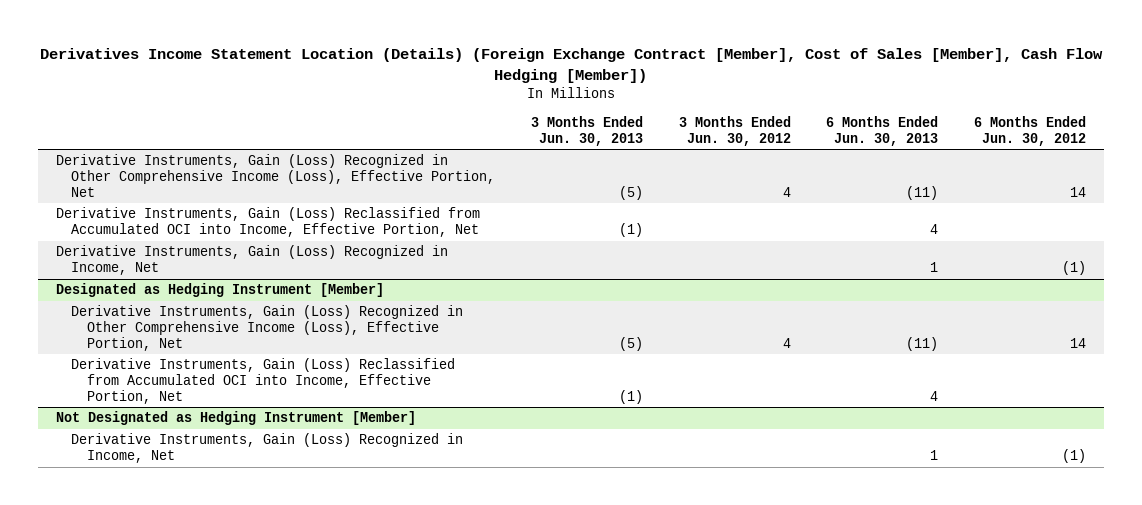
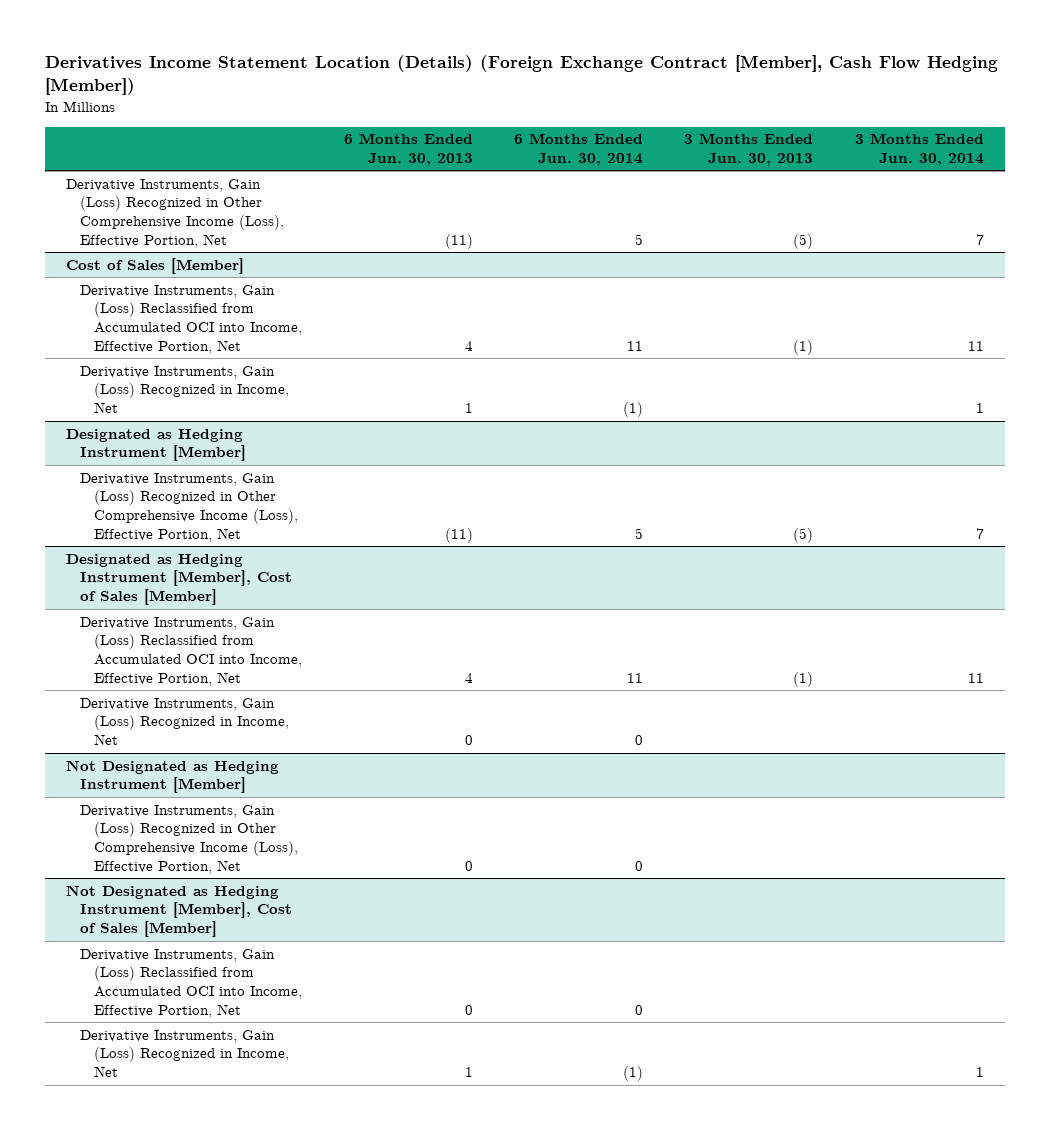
- Derivatives Income Statement Location (Details) (Foreign Exchange Contract [Member], Cost of Sales [Member], Cash Flow Hedging [Member])
+ Derivatives Income Statement Location (Details) (Foreign Exchange Contract [Member], Cash Flow Hedging [Member])
- | 3 Months Ended Jun. 30, 2013 | 3 Months Ended Jun. 30, 2012 | 6 Months Ended Jun. 30, 2013 | 6 Months Ended Jun. 30, 2012
+ | 6 Months Ended Jun. 30, 2013 | 6 Months Ended Jun. 30, 2014 | 3 Months Ended Jun. 30, 2013 | 3 Months Ended Jun. 30, 2014
+ Cost of Sales [Member]
+ Designated as Hedging Instrument [Member], Cost of Sales [Member]
+ Derivative Instruments, Gain (Loss) Recognized in Income, Net | 0 | 0 | |
@ Not Designated as Hedging Instrument [Member]
+ Derivative Instruments, Gain (Loss) Recognized in Other Comprehensive Income (Loss), Effective Portion, Net | 0 | 0 | |
+ Not Designated as Hedging Instrument [Member], Cost of Sales [Member]
+ Derivative Instruments, Gain (Loss) Reclassified from Accumulated OCI into Income, Effective Portion, Net | 0 | 0 | |

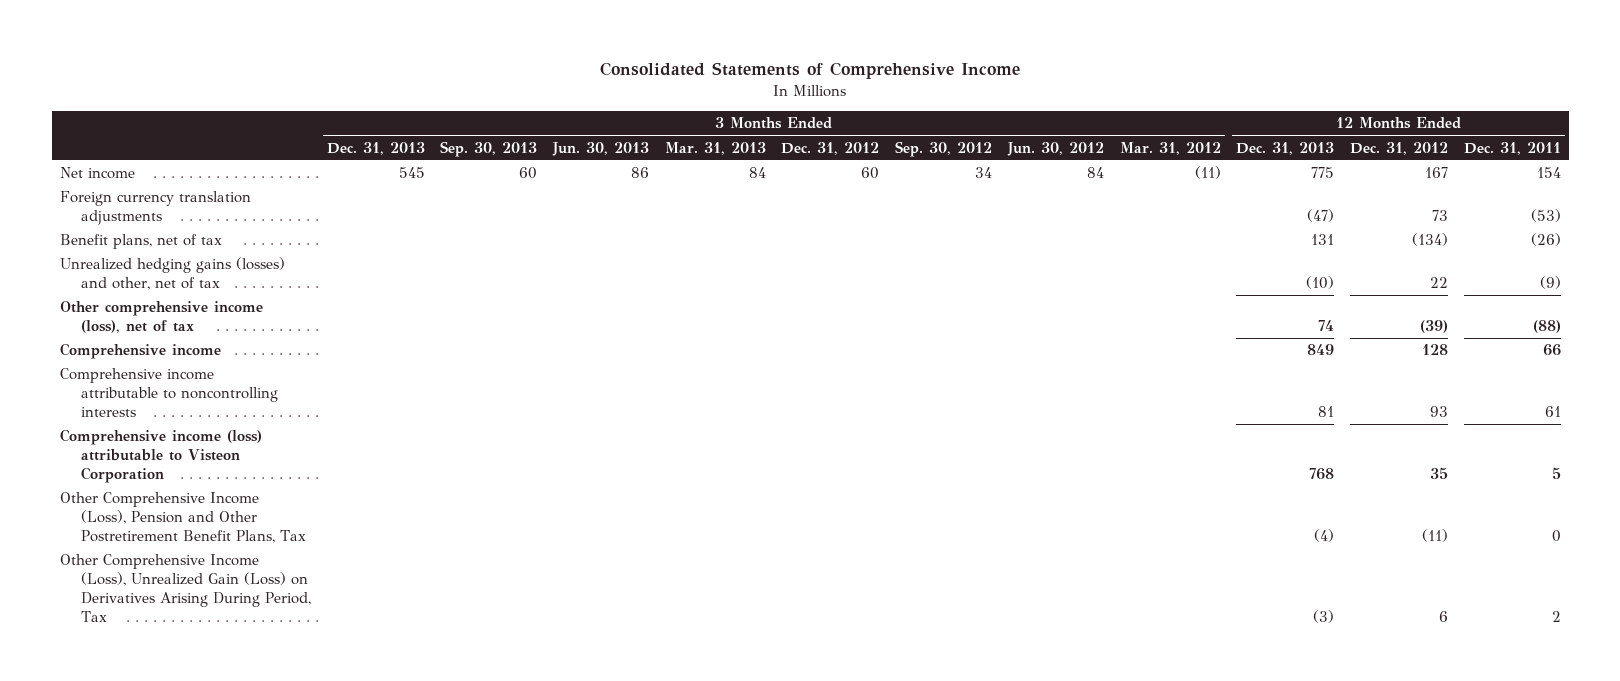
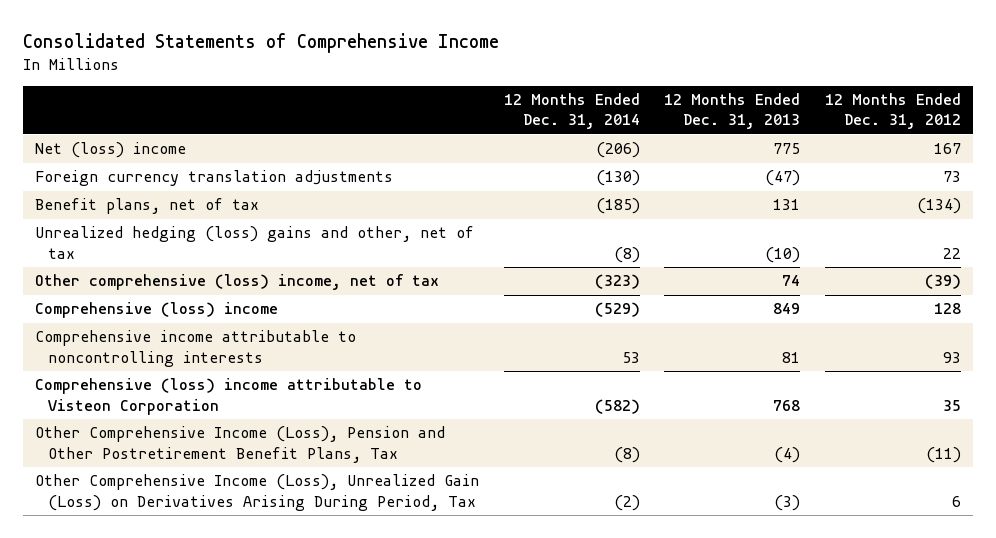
- | 3 Months Ended Dec. 31, 2013 | 3 Months Ended Sep. 30, 2013 | 3 Months Ended Jun. 30, 2013 | 3 Months Ended Mar. 31, 2013 | 3 Months Ended Dec. 31, 2012 | 3 Months Ended Sep. 30, 2012 | 3 Months Ended Jun. 30, 2012 | 3 Months Ended Mar. 31, 2012 | 12 Months Ended Dec. 31, 2013 | 12 Months Ended Dec. 31, 2012 | 12 Months Ended Dec. 31, 2011
+ | 12 Months Ended Dec. 31, 2014 | 12 Months Ended Dec. 31, 2013 | 12 Months Ended Dec. 31, 2012
- Net income | 545 | 60 | 86 | 84 | 60 | 34 | 84 | (11) | 775 | 167 | 154
+ Net (loss) income | (206) | 775 | 167
- Unrealized hedging gains (losses) and other, net of tax | | | | | | | | | (10) | 22 | (9)
- Other comprehensive income (loss), net of tax | | | | | | | | | 74 | (39) | (88)
- Comprehensive income | | | | | | | | | 849 | 128 | 66
+ Unrealized hedging (loss) gains and other, net of tax | (8) | (10) | 22
+ Other comprehensive (loss) income, net of tax | (323) | 74 | (39)
+ Comprehensive (loss) income | (529) | 849 | 128
- Comprehensive income (loss) attributable to Visteon Corporation | | | | | | | | | 768 | 35 | 5
+ Comprehensive (loss) income attributable to Visteon Corporation | (582) | 768 | 35

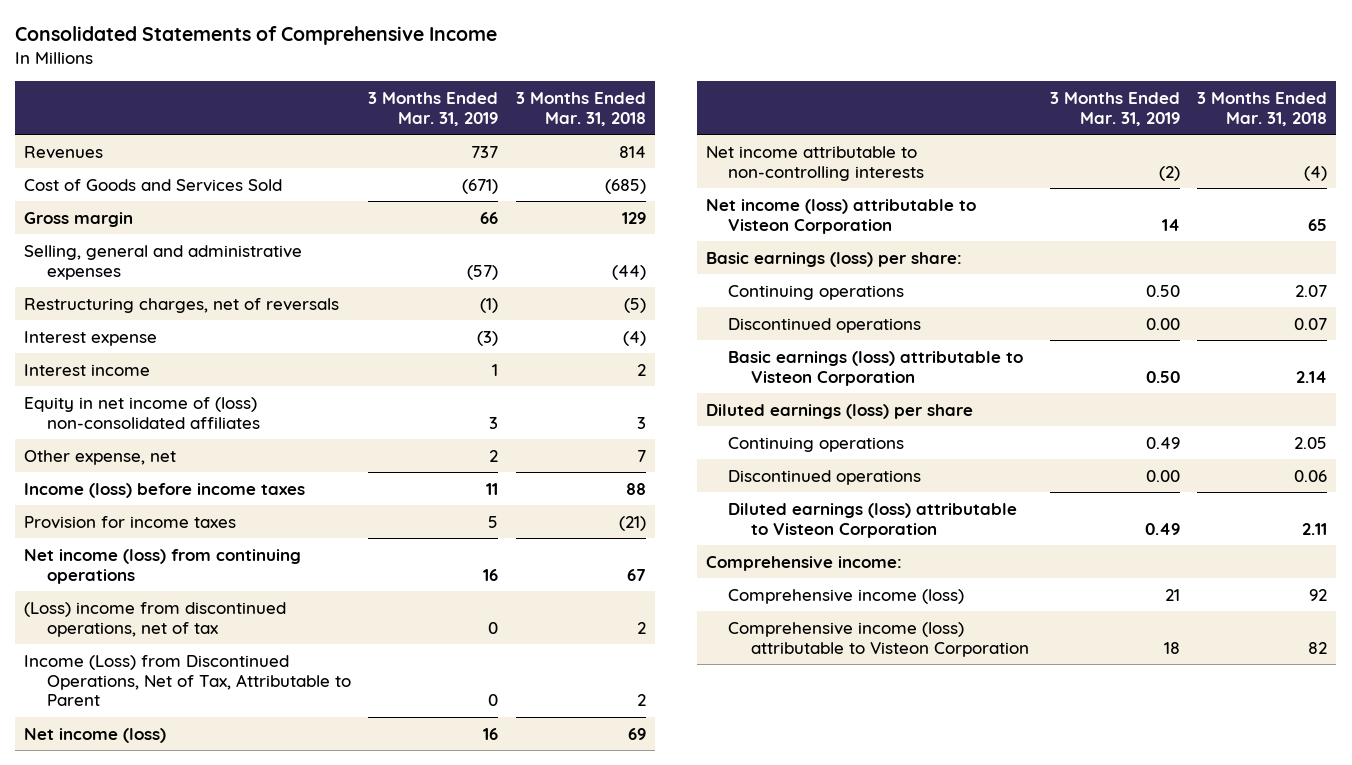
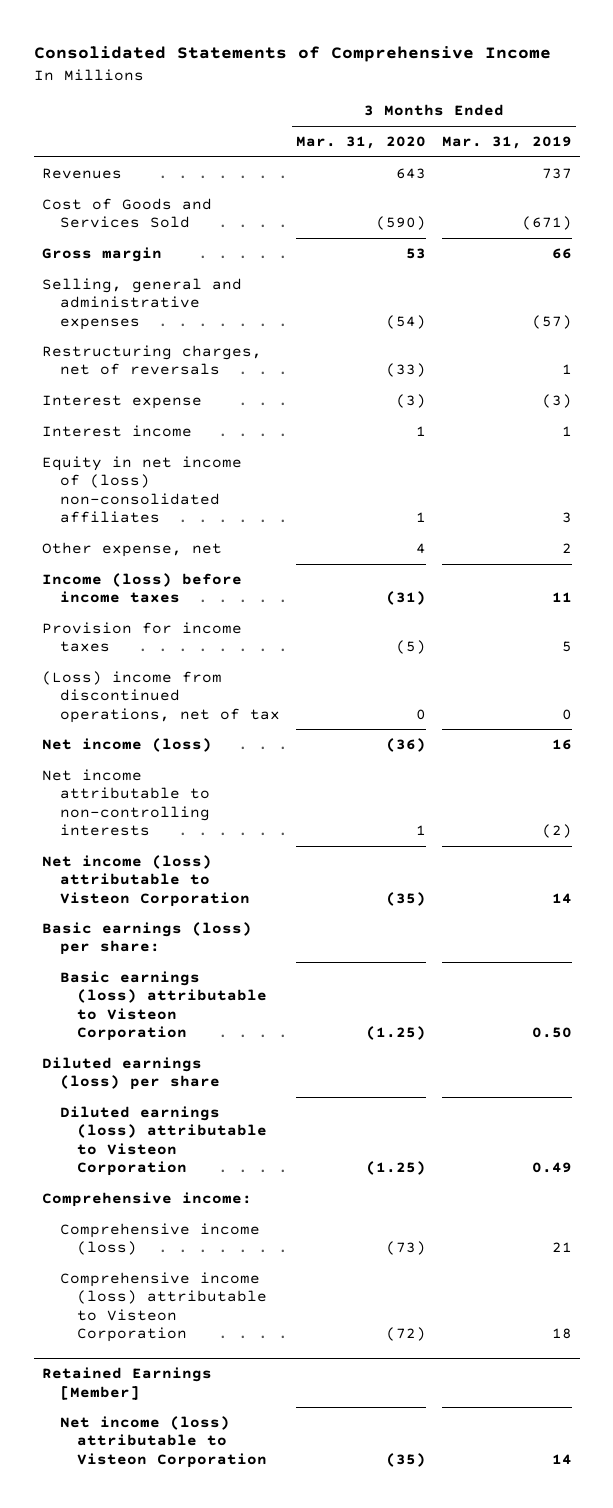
- | 3 Months Ended Mar. 31, 2019 | 3 Months Ended Mar. 31, 2018
+ | 3 Months Ended Mar. 31, 2020 | 3 Months Ended Mar. 31, 2019
- Restructuring charges, net of reversals | (1) | (5)
+ Restructuring charges, net of reversals | (33) | 1
- Net income (loss) from continuing operations | 16 | 67
- Income (Loss) from Discontinued Operations, Net of Tax, Attributable to Parent | 0 | 2
- Continuing operations | 0.50 | 2.07
- Discontinued operations | 0.00 | 0.07
- Continuing operations | 0.49 | 2.05
- Discontinued operations | 0.00 | 0.06
+ Retained Earnings [Member]
+ Net income (loss) attributable to Visteon Corporation | (35) | 14

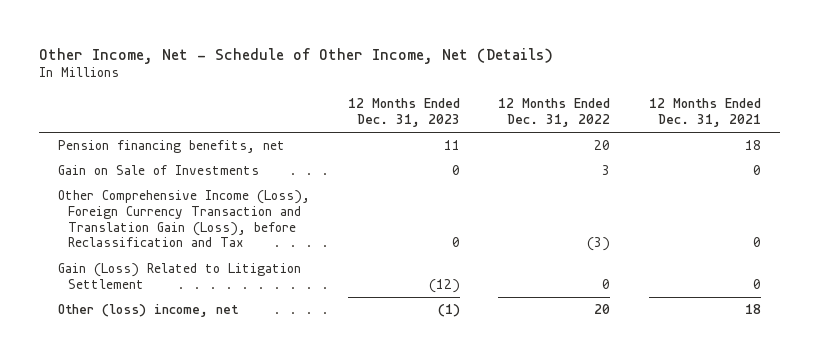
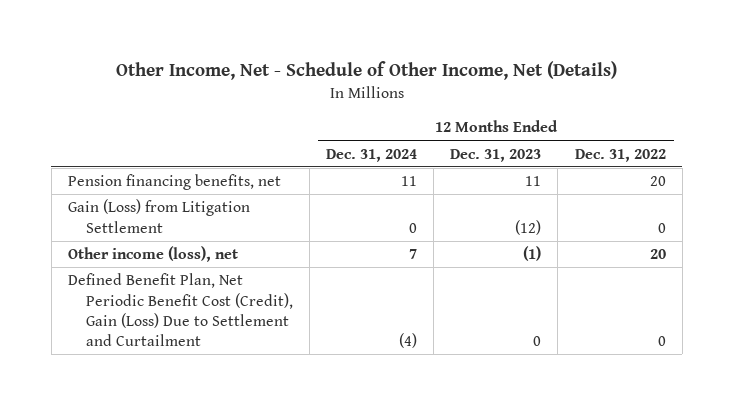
- | 12 Months Ended Dec. 31, 2023 | 12 Months Ended Dec. 31, 2022 | 12 Months Ended Dec. 31, 2021
+ | 12 Months Ended Dec. 31, 2024 | 12 Months Ended Dec. 31, 2023 | 12 Months Ended Dec. 31, 2022
- Gain on Sale of Investments | 0 | 3 | 0
- Other Comprehensive Income (Loss), Foreign Currency Transaction and Translation Gain (Loss), before Reclassification and Tax | 0 | (3) | 0
- Gain (Loss) Related to Litigation Settlement | (12) | 0 | 0
- Other (loss) income, net | (1) | 20 | 18
+ Gain (Loss) from Litigation Settlement | 0 | (12) | 0
+ Other income (loss), net | 7 | (1) | 20
+ Defined Benefit Plan, Net Periodic Benefit Cost (Credit), Gain (Loss) Due to Settlement and Curtailment | (4) | 0 | 0

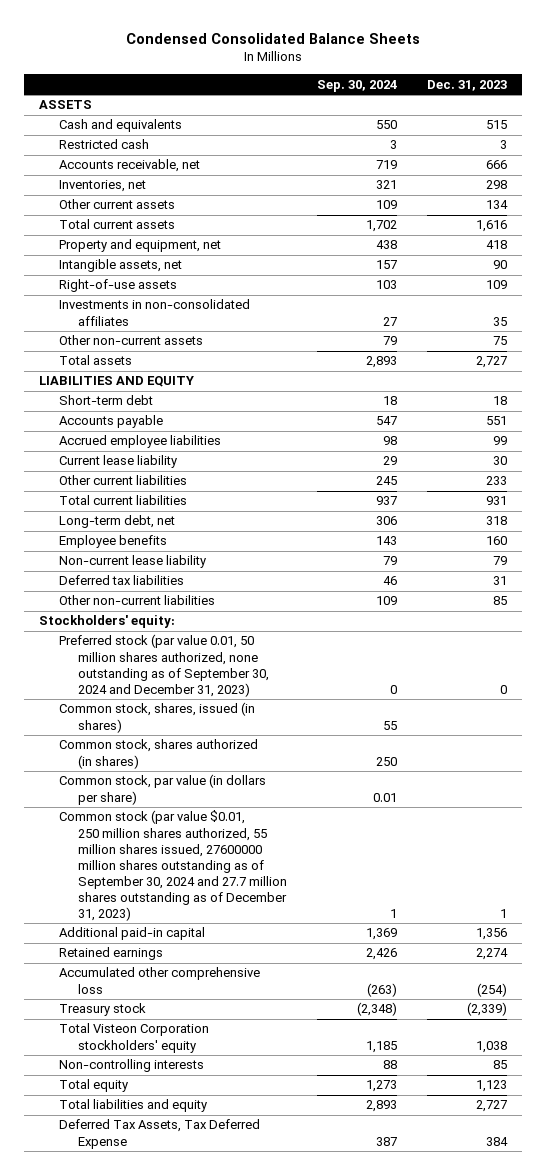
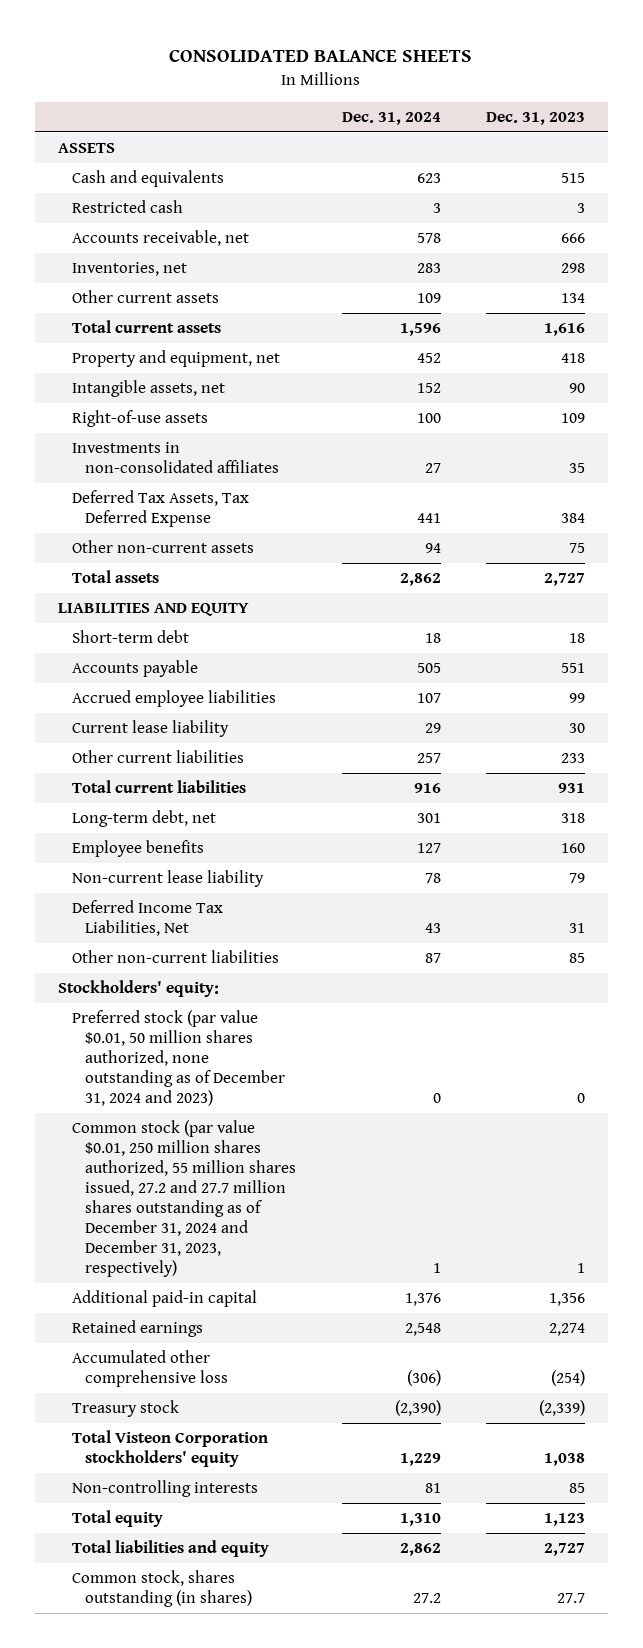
- Condensed Consolidated Balance Sheets
+ CONSOLIDATED BALANCE SHEETS
- | Sep. 30, 2024 | Dec. 31, 2023
+ | Dec. 31, 2024 | Dec. 31, 2023
moved up: Deferred Tax Assets, Tax Deferred Expense | 441 | 384
- Deferred tax liabilities | 46 | 31
+ Deferred Income Tax Liabilities, Net | 43 | 31
- Preferred stock (par value 0.01, 50 million shares authorized, none outstanding as of September 30, 2024 and December 31, 2023) | 0 | 0
- Common stock, shares, issued (in shares) | 55 |
- Common stock, shares authorized (in shares) | 250 |
- Common stock, par value (in dollars per share) | 0.01 |
- Common stock (par value $0.01, 250 million shares authorized, 55 million shares issued, 27600000 million shares outstanding as of September 30, 2024 and 27.7 million shares outstanding as of December 31, 2023) | 1 | 1
+ Preferred stock (par value $0.01, 50 million shares authorized, none outstanding as of December 31, 2024 and 2023) | 0 | 0
+ Common stock (par value $0.01, 250 million shares authorized, 55 million shares issued, 27.2 and 27.7 million shares outstanding as of December 31, 2024 and December 31, 2023, respectively) | 1 | 1
+ Common stock, shares outstanding (in shares) | 27.2 | 27.7

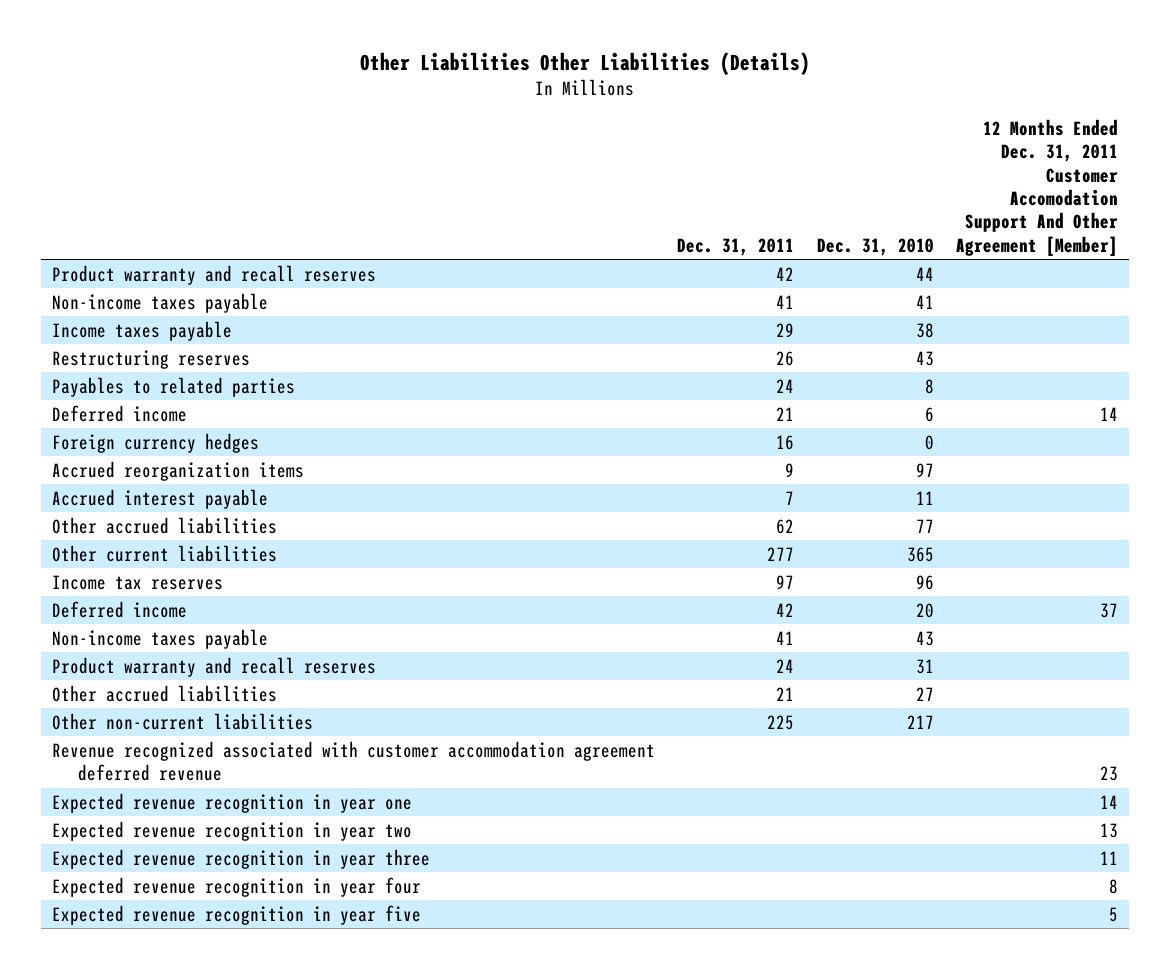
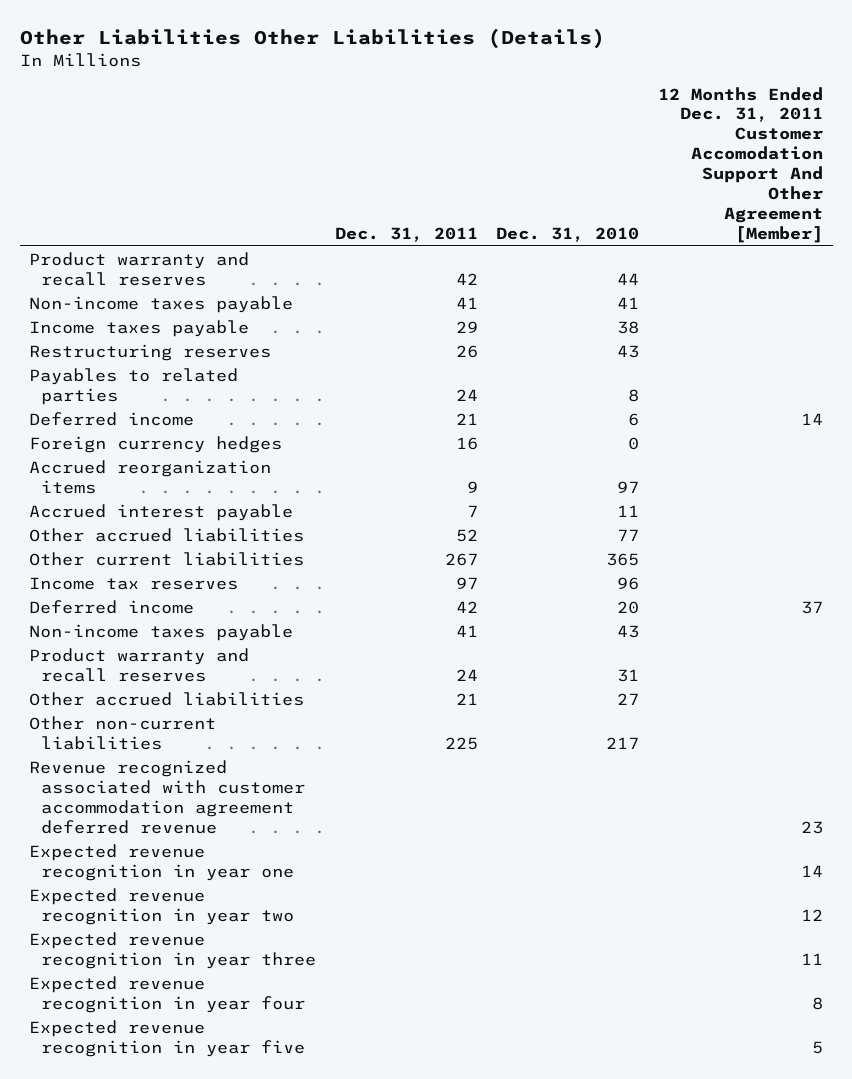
- Other accrued liabilities | 62 | 77 |
- Other current liabilities | 277 | 365 |
+ Other accrued liabilities | 52 | 77 |
+ Other current liabilities | 267 | 365 |
- Expected revenue recognition in year two | | | 13
+ Expected revenue recognition in year two | | | 12

